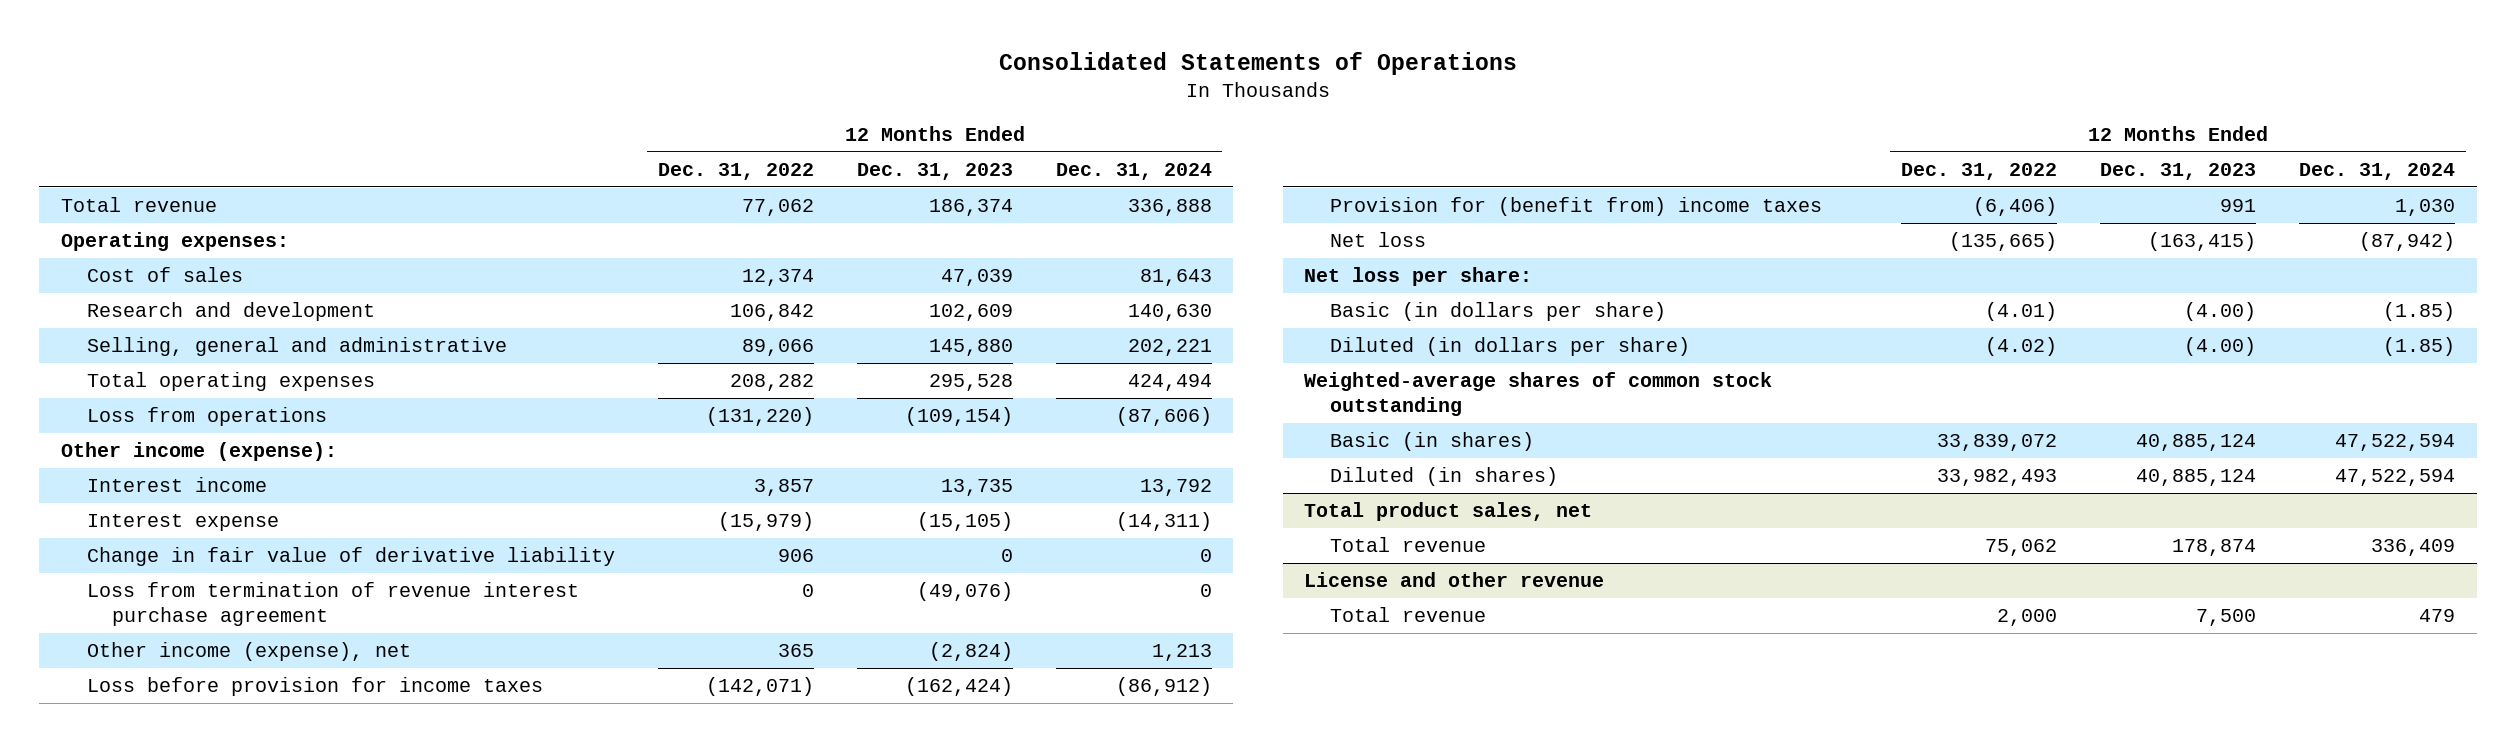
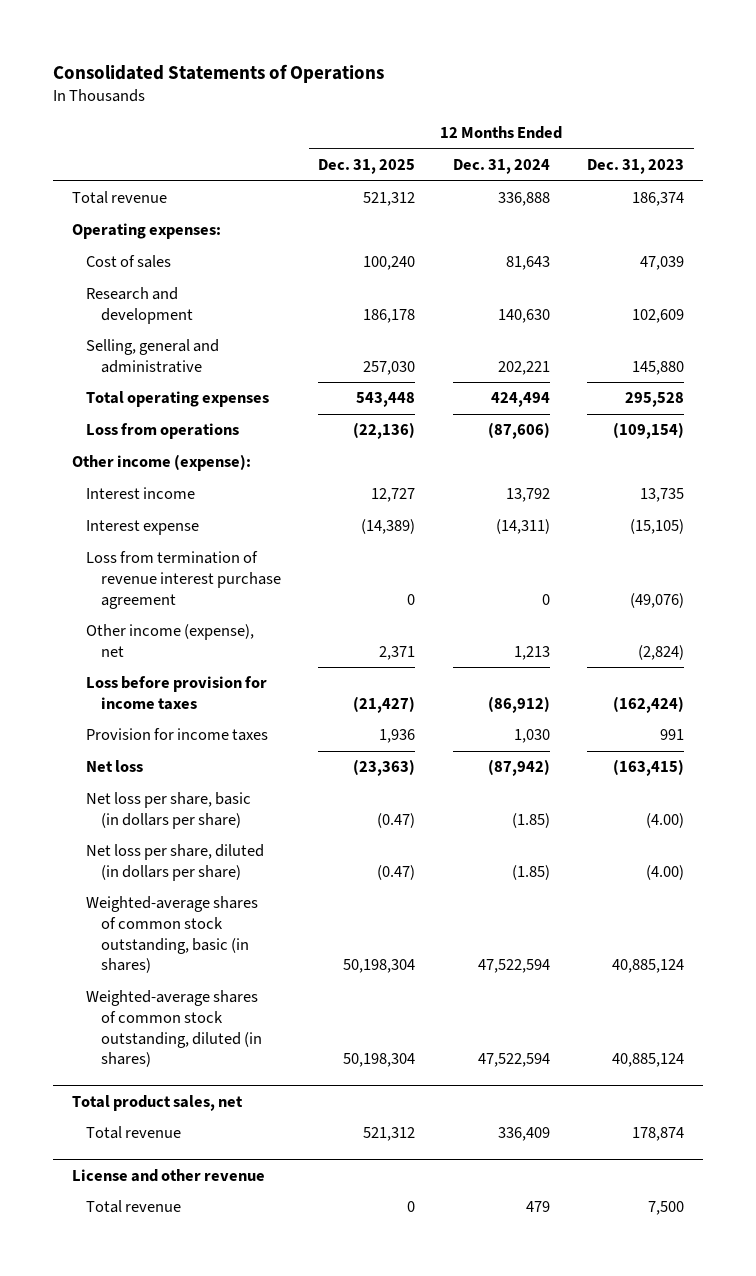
- | 12 Months Ended Dec. 31, 2022 | 12 Months Ended Dec. 31, 2023 | 12 Months Ended Dec. 31, 2024
+ | 12 Months Ended Dec. 31, 2025 | 12 Months Ended Dec. 31, 2024 | 12 Months Ended Dec. 31, 2023
- Change in fair value of derivative liability | 906 | 0 | 0
- Provision for (benefit from) income taxes | (6,406) | 991 | 1,030
+ Provision for income taxes | 1,936 | 1,030 | 991
- Net loss per share:
- Basic (in dollars per share) | (4.01) | (4.00) | (1.85)
- Diluted (in dollars per share) | (4.02) | (4.00) | (1.85)
- Weighted-average shares of common stock outstanding
- Basic (in shares) | 33,839,072 | 40,885,124 | 47,522,594
- Diluted (in shares) | 33,982,493 | 40,885,124 | 47,522,594
+ Net loss per share, basic (in dollars per share) | (0.47) | (1.85) | (4.00)
+ Net loss per share, diluted (in dollars per share) | (0.47) | (1.85) | (4.00)
+ Weighted-average shares of common stock outstanding, basic (in shares) | 50,198,304 | 47,522,594 | 40,885,124
+ Weighted-average shares of common stock outstanding, diluted (in shares) | 50,198,304 | 47,522,594 | 40,885,124

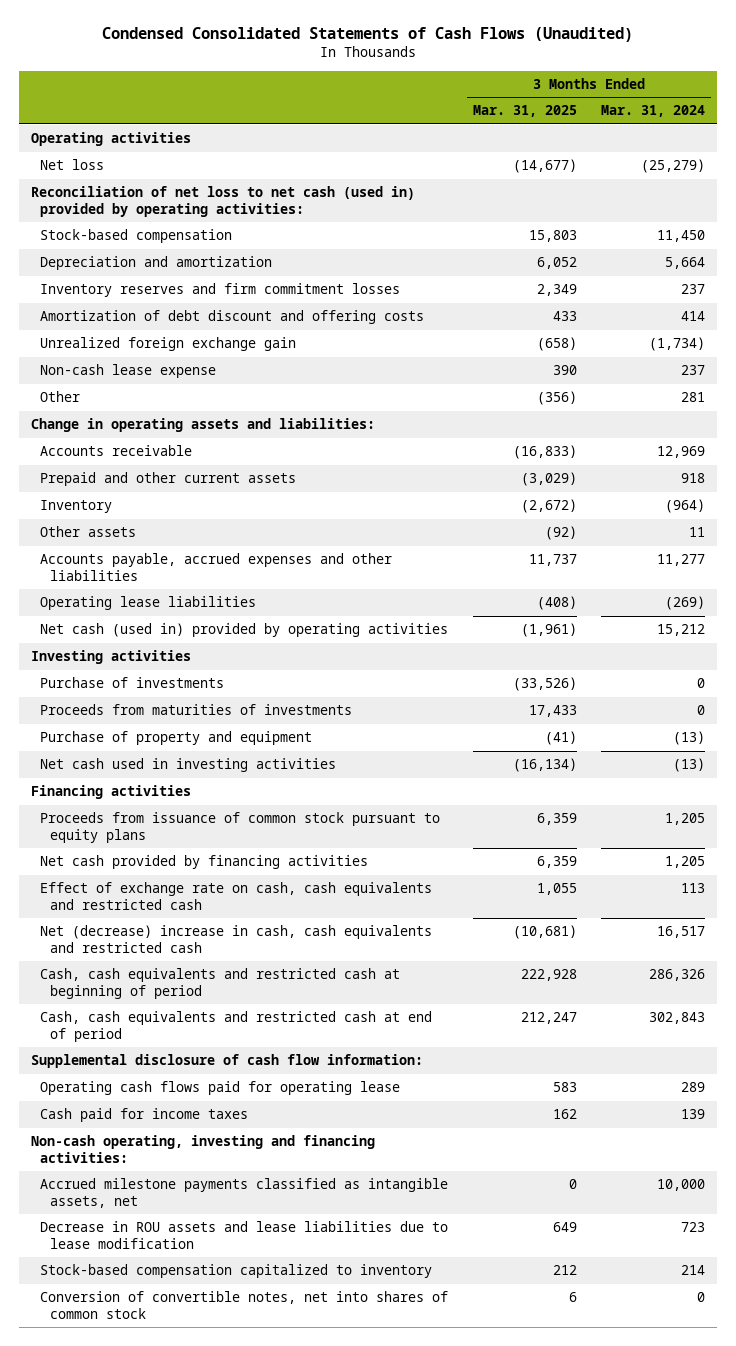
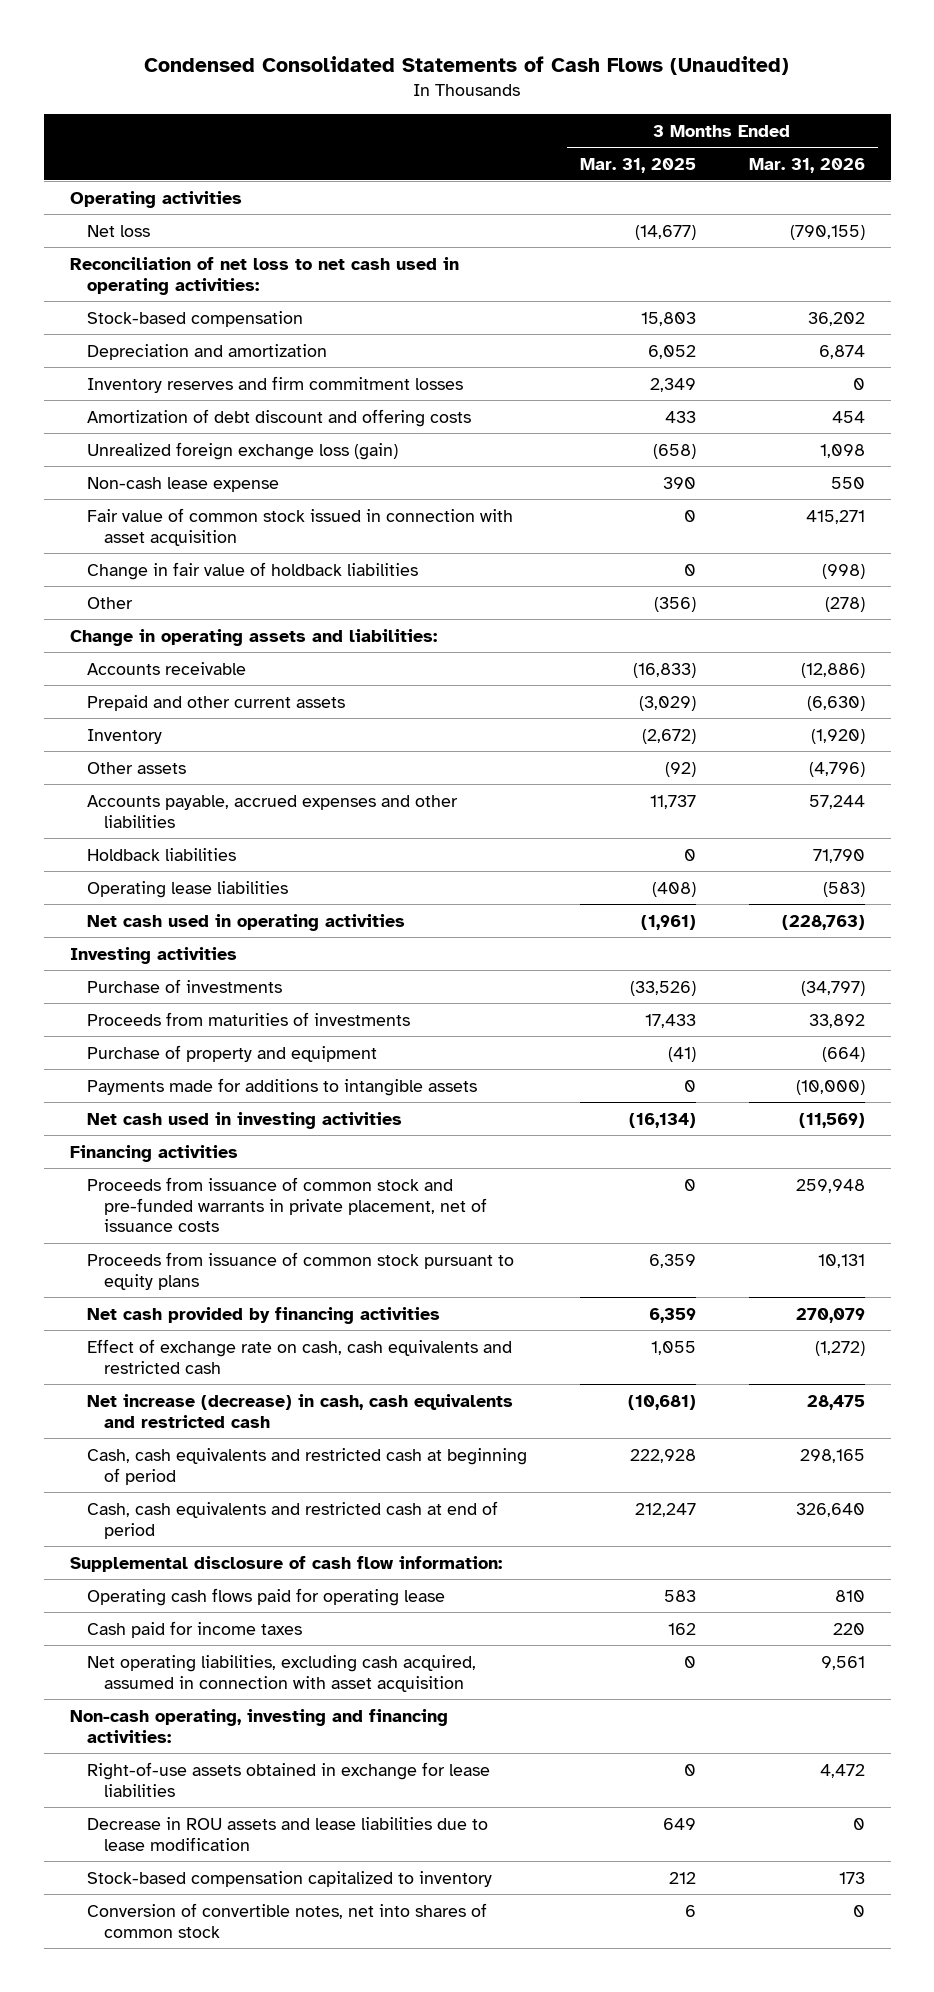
- | 3 Months Ended Mar. 31, 2025 | 3 Months Ended Mar. 31, 2024
+ | 3 Months Ended Mar. 31, 2025 | 3 Months Ended Mar. 31, 2026
- Reconciliation of net loss to net cash (used in) provided by operating activities:
+ Reconciliation of net loss to net cash used in operating activities:
- Unrealized foreign exchange gain | (658) | (1,734)
+ Unrealized foreign exchange loss (gain) | (658) | 1,098
+ Fair value of common stock issued in connection with asset acquisition | 0 | 415,271
+ Change in fair value of holdback liabilities | 0 | (998)
+ Holdback liabilities | 0 | 71,790
- Net cash (used in) provided by operating activities | (1,961) | 15,212
+ Net cash used in operating activities | (1,961) | (228,763)
+ Payments made for additions to intangible assets | 0 | (10,000)
+ Proceeds from issuance of common stock and pre-funded warrants in private placement, net of issuance costs | 0 | 259,948
- Net (decrease) increase in cash, cash equivalents and restricted cash | (10,681) | 16,517
+ Net increase (decrease) in cash, cash equivalents and restricted cash | (10,681) | 28,475
+ Net operating liabilities, excluding cash acquired, assumed in connection with asset acquisition | 0 | 9,561
- Accrued milestone payments classified as intangible assets, net | 0 | 10,000
+ Right-of-use assets obtained in exchange for lease liabilities | 0 | 4,472

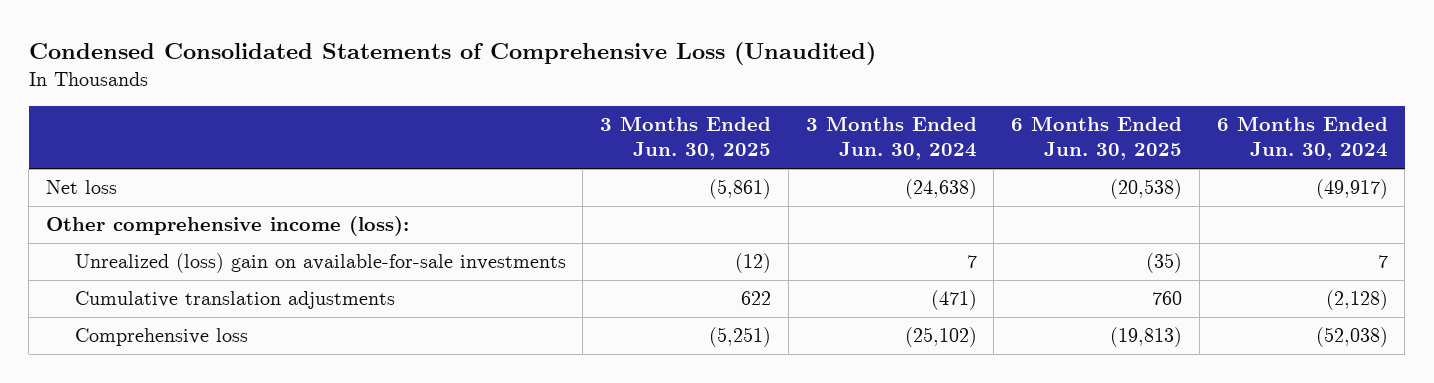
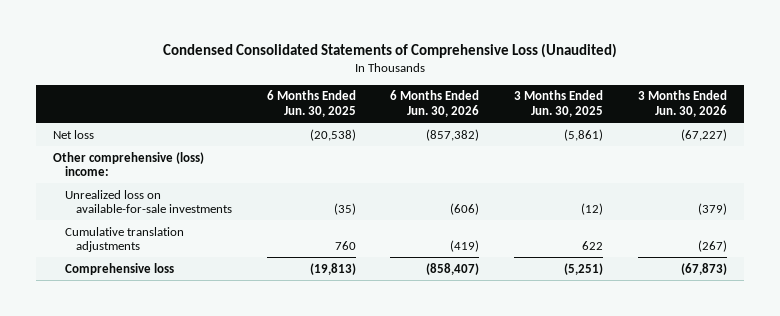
- | 3 Months Ended Jun. 30, 2025 | 3 Months Ended Jun. 30, 2024 | 6 Months Ended Jun. 30, 2025 | 6 Months Ended Jun. 30, 2024
+ | 6 Months Ended Jun. 30, 2025 | 6 Months Ended Jun. 30, 2026 | 3 Months Ended Jun. 30, 2025 | 3 Months Ended Jun. 30, 2026
- Other comprehensive income (loss):
- Unrealized (loss) gain on available-for-sale investments | (12) | 7 | (35) | 7
+ Other comprehensive (loss) income:
+ Unrealized loss on available-for-sale investments | (35) | (606) | (12) | (379)

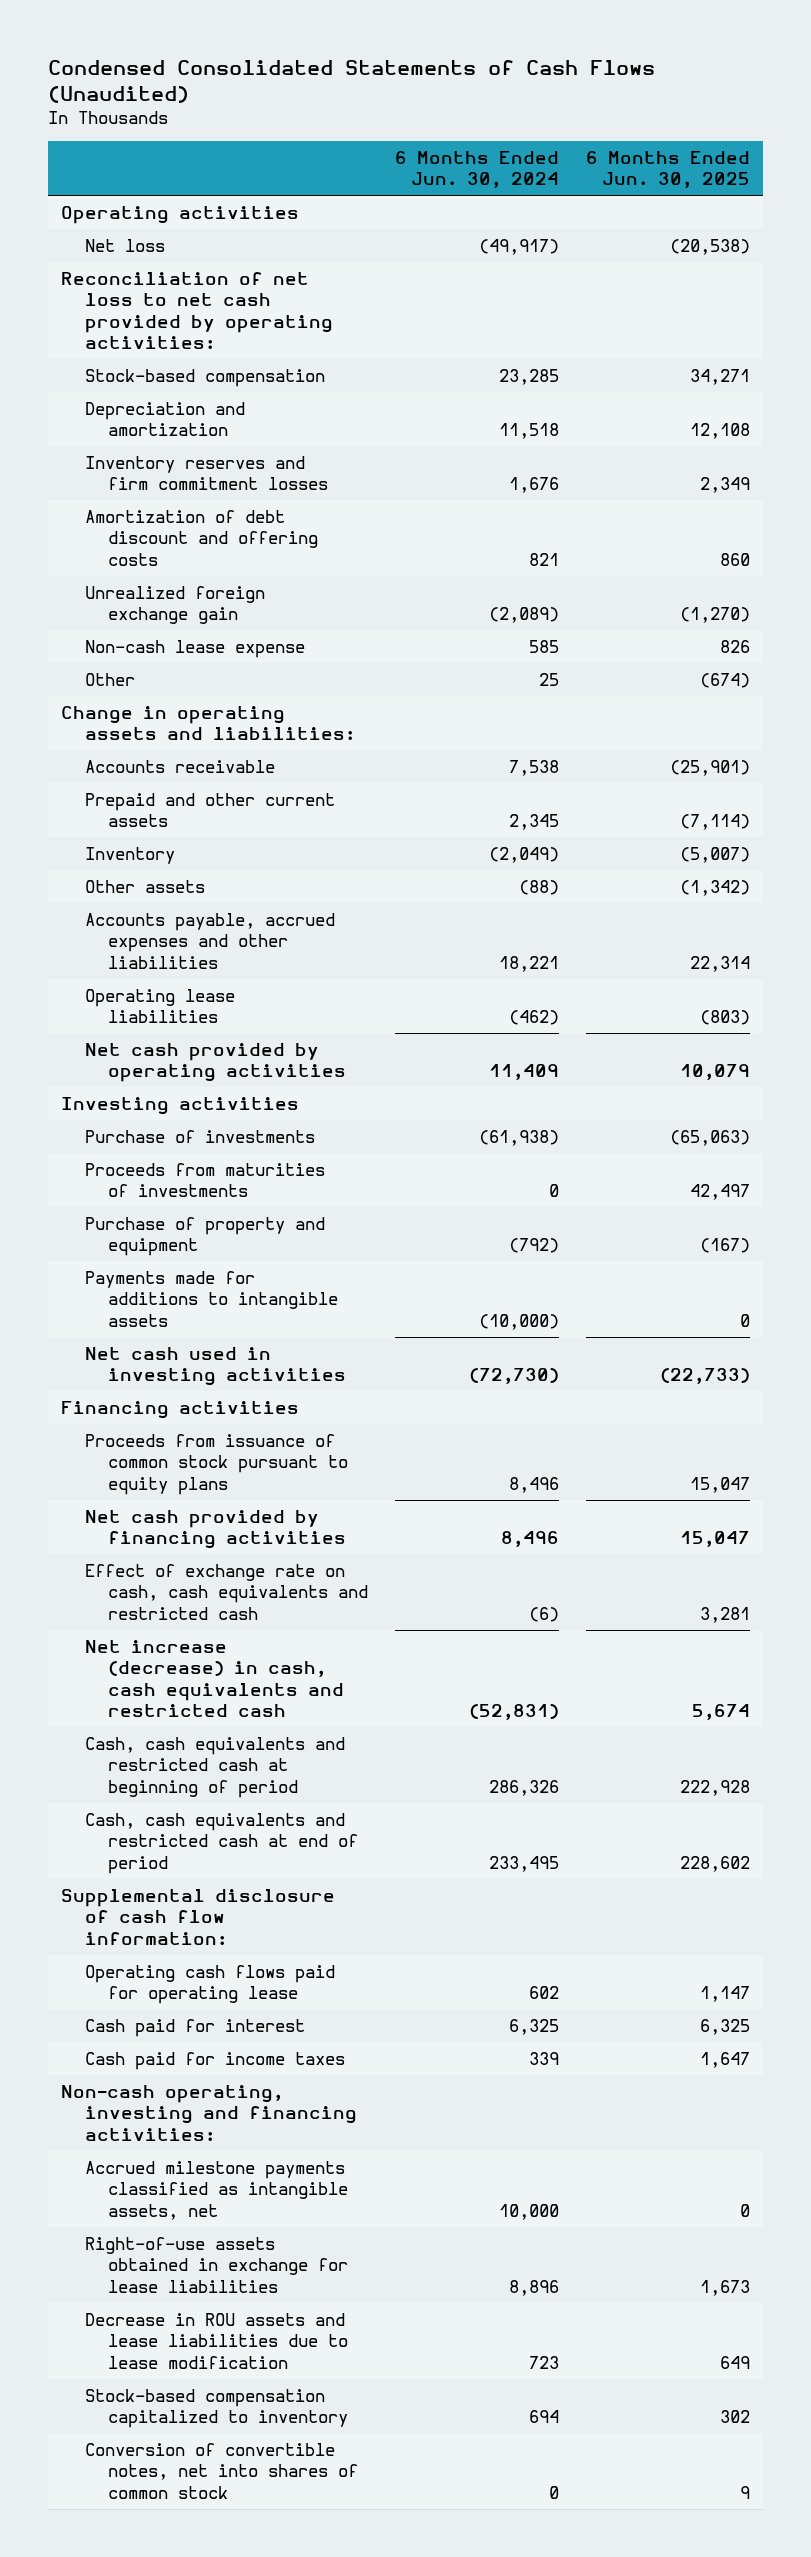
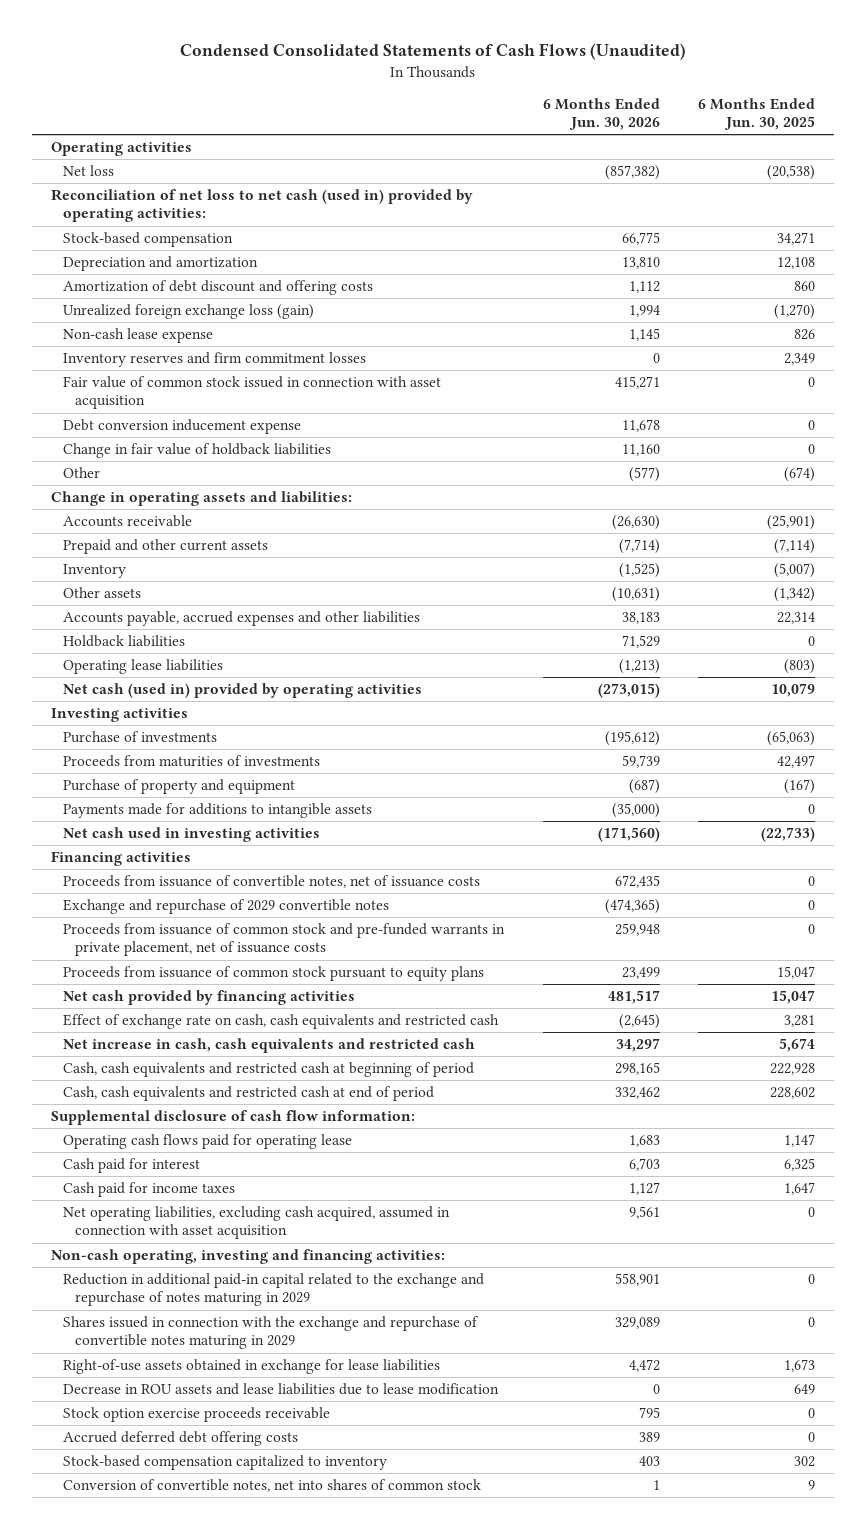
- | 6 Months Ended Jun. 30, 2024 | 6 Months Ended Jun. 30, 2025
+ | 6 Months Ended Jun. 30, 2026 | 6 Months Ended Jun. 30, 2025
- Reconciliation of net loss to net cash provided by operating activities:
+ Reconciliation of net loss to net cash (used in) provided by operating activities:
- Unrealized foreign exchange gain | (2,089) | (1,270)
+ Unrealized foreign exchange loss (gain) | 1,994 | (1,270)
moved down: Inventory reserves and firm commitment losses | 0 | 2,349
+ Fair value of common stock issued in connection with asset acquisition | 415,271 | 0
+ Debt conversion inducement expense | 11,678 | 0
+ Change in fair value of holdback liabilities | 11,160 | 0
+ Holdback liabilities | 71,529 | 0
- Net cash provided by operating activities | 11,409 | 10,079
+ Net cash (used in) provided by operating activities | (273,015) | 10,079
+ Proceeds from issuance of convertible notes, net of issuance costs | 672,435 | 0
+ Exchange and repurchase of 2029 convertible notes | (474,365) | 0
+ Proceeds from issuance of common stock and pre-funded warrants in private placement, net of issuance costs | 259,948 | 0
- Net increase (decrease) in cash, cash equivalents and restricted cash | (52,831) | 5,674
+ Net increase in cash, cash equivalents and restricted cash | 34,297 | 5,674
+ Net operating liabilities, excluding cash acquired, assumed in connection with asset acquisition | 9,561 | 0
- Accrued milestone payments classified as intangible assets, net | 10,000 | 0
+ Reduction in additional paid-in capital related to the exchange and repurchase of notes maturing in 2029 | 558,901 | 0
+ Shares issued in connection with the exchange and repurchase of convertible notes maturing in 2029 | 329,089 | 0
+ Stock option exercise proceeds receivable | 795 | 0
+ Accrued deferred debt offering costs | 389 | 0

